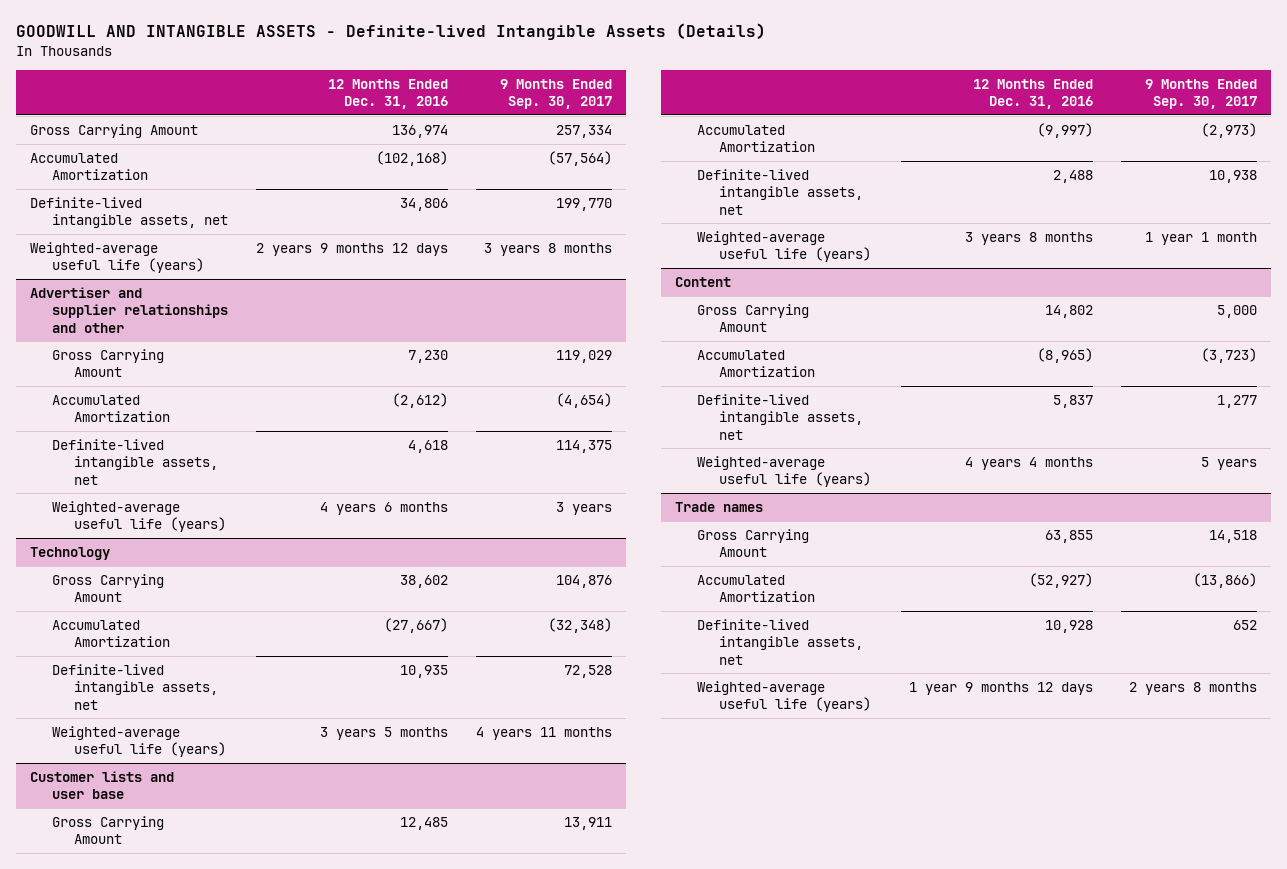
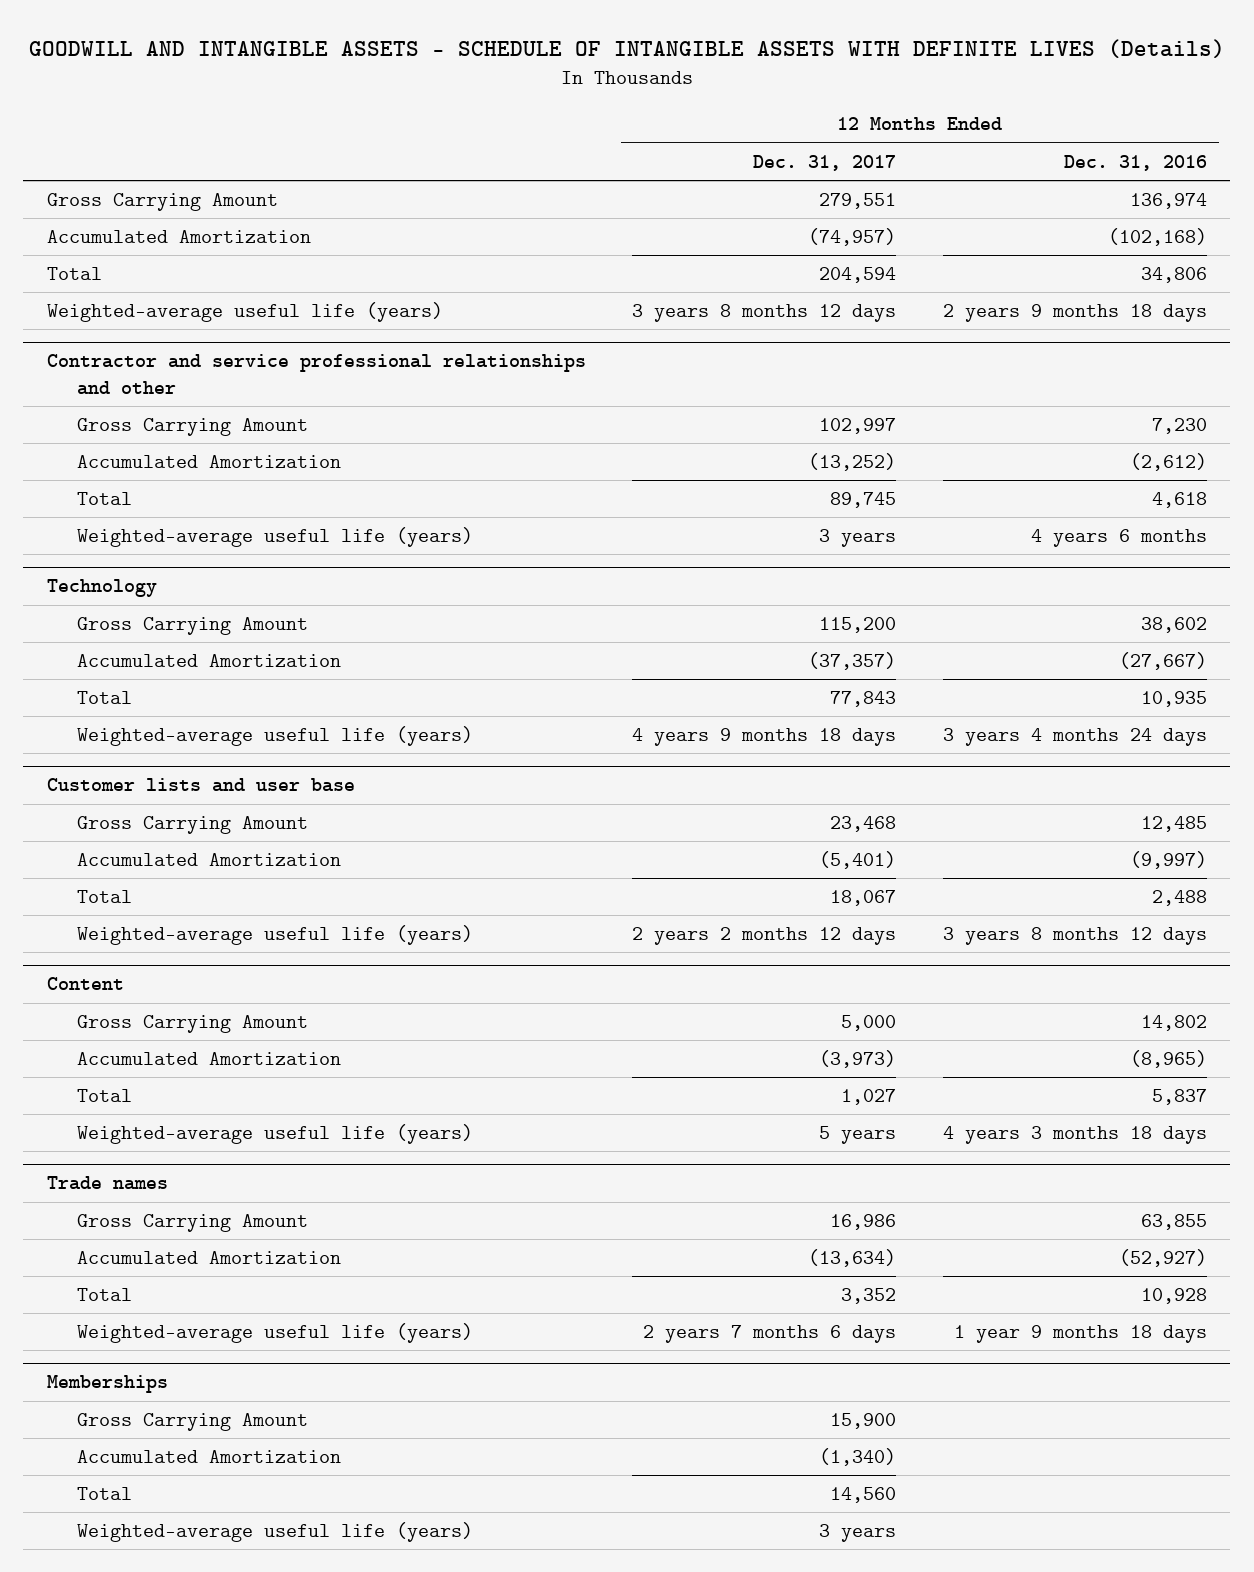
- GOODWILL AND INTANGIBLE ASSETS - Definite-lived Intangible Assets (Details)
+ GOODWILL AND INTANGIBLE ASSETS - SCHEDULE OF INTANGIBLE ASSETS WITH DEFINITE LIVES (Details)
- | 12 Months Ended Dec. 31, 2016 | 9 Months Ended Sep. 30, 2017
+ | 12 Months Ended Dec. 31, 2017 | 12 Months Ended Dec. 31, 2016
- Definite-lived intangible assets, net | 34,806 | 199,770
- Weighted-average useful life (years) | 2 years 9 months 12 days | 3 years 8 months
- Advertiser and supplier relationships and other
+ Total | 204,594 | 34,806
+ Weighted-average useful life (years) | 3 years 8 months 12 days | 2 years 9 months 18 days
+ Contractor and service professional relationships and other
- Definite-lived intangible assets, net | 4,618 | 114,375
+ Total | 89,745 | 4,618
@ Technology
- Definite-lived intangible assets, net | 10,935 | 72,528
- Weighted-average useful life (years) | 3 years 5 months | 4 years 11 months
+ Total | 77,843 | 10,935
+ Weighted-average useful life (years) | 4 years 9 months 18 days | 3 years 4 months 24 days
@ Customer lists and user base
- Definite-lived intangible assets, net | 2,488 | 10,938
- Weighted-average useful life (years) | 3 years 8 months | 1 year 1 month
+ Total | 18,067 | 2,488
+ Weighted-average useful life (years) | 2 years 2 months 12 days | 3 years 8 months 12 days
@ Content
- Definite-lived intangible assets, net | 5,837 | 1,277
- Weighted-average useful life (years) | 4 years 4 months | 5 years
+ Total | 1,027 | 5,837
+ Weighted-average useful life (years) | 5 years | 4 years 3 months 18 days
@ Trade names
- Definite-lived intangible assets, net | 10,928 | 652
- Weighted-average useful life (years) | 1 year 9 months 12 days | 2 years 8 months
+ Total | 3,352 | 10,928
+ Weighted-average useful life (years) | 2 years 7 months 6 days | 1 year 9 months 18 days
+ Memberships
+ Gross Carrying Amount | 15,900 |
+ Accumulated Amortization | (1,340) |
+ Total | 14,560 |
+ Weighted-average useful life (years) | 3 years |

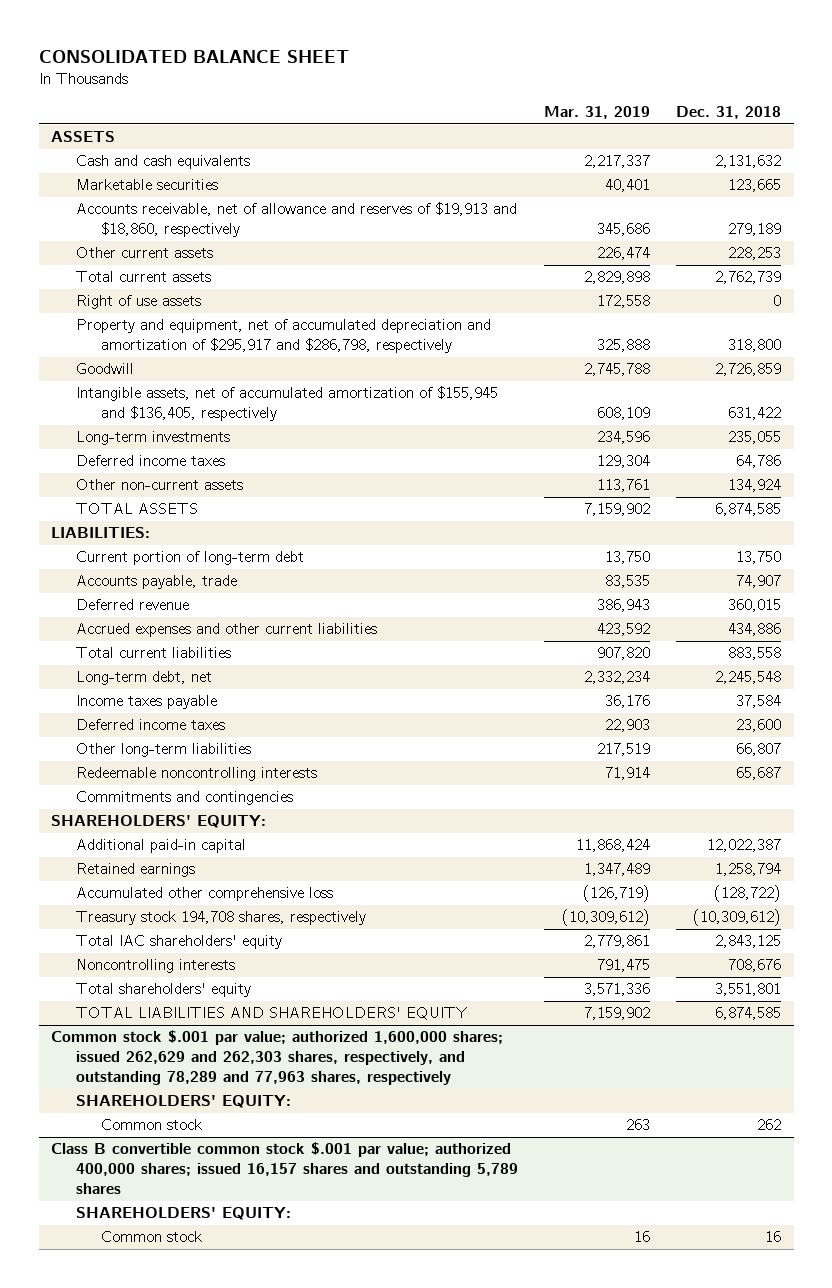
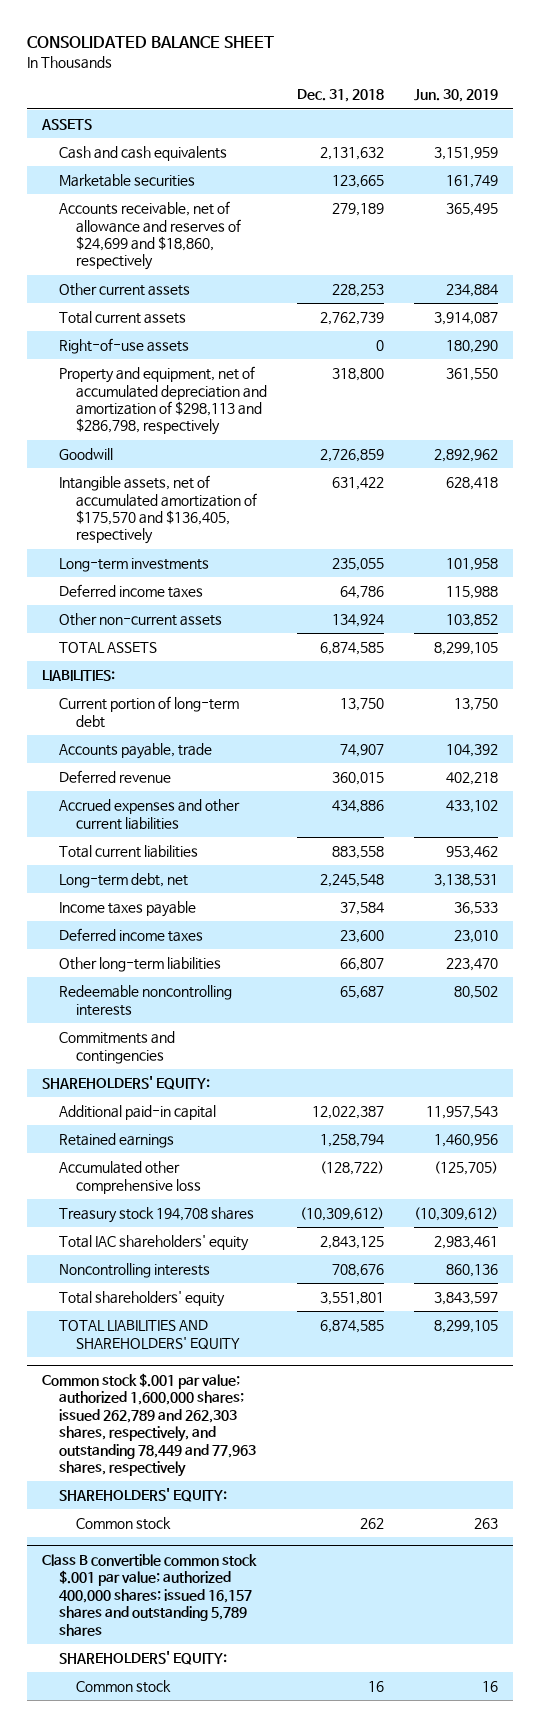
- | Mar. 31, 2019 | Dec. 31, 2018
+ | Dec. 31, 2018 | Jun. 30, 2019
- Accounts receivable, net of allowance and reserves of $19,913 and $18,860, respectively | 345,686 | 279,189
+ Accounts receivable, net of allowance and reserves of $24,699 and $18,860, respectively | 279,189 | 365,495
- Right of use assets | 172,558 | 0
- Property and equipment, net of accumulated depreciation and amortization of $295,917 and $286,798, respectively | 325,888 | 318,800
+ Right-of-use assets | 0 | 180,290
+ Property and equipment, net of accumulated depreciation and amortization of $298,113 and $286,798, respectively | 318,800 | 361,550
- Intangible assets, net of accumulated amortization of $155,945 and $136,405, respectively | 608,109 | 631,422
+ Intangible assets, net of accumulated amortization of $175,570 and $136,405, respectively | 631,422 | 628,418
- Treasury stock 194,708 shares, respectively | (10,309,612) | (10,309,612)
+ Treasury stock 194,708 shares | (10,309,612) | (10,309,612)
- Common stock $.001 par value; authorized 1,600,000 shares; issued 262,629 and 262,303 shares, respectively, and outstanding 78,289 and 77,963 shares, respectively
+ Common stock $.001 par value; authorized 1,600,000 shares; issued 262,789 and 262,303 shares, respectively, and outstanding 78,449 and 77,963 shares, respectively

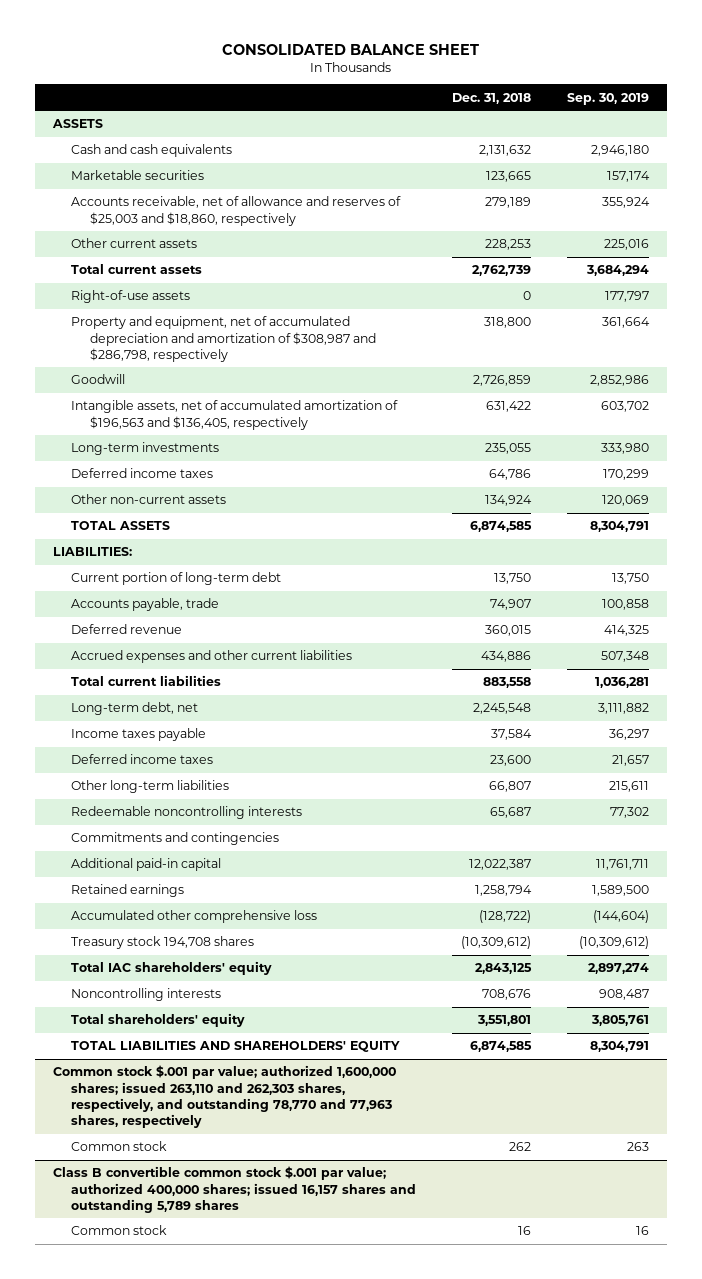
- | Dec. 31, 2018 | Jun. 30, 2019
+ | Dec. 31, 2018 | Sep. 30, 2019
- Accounts receivable, net of allowance and reserves of $24,699 and $18,860, respectively | 279,189 | 365,495
+ Accounts receivable, net of allowance and reserves of $25,003 and $18,860, respectively | 279,189 | 355,924
- Property and equipment, net of accumulated depreciation and amortization of $298,113 and $286,798, respectively | 318,800 | 361,550
+ Property and equipment, net of accumulated depreciation and amortization of $308,987 and $286,798, respectively | 318,800 | 361,664
- Intangible assets, net of accumulated amortization of $175,570 and $136,405, respectively | 631,422 | 628,418
+ Intangible assets, net of accumulated amortization of $196,563 and $136,405, respectively | 631,422 | 603,702
- SHAREHOLDERS' EQUITY:
- Common stock $.001 par value; authorized 1,600,000 shares; issued 262,789 and 262,303 shares, respectively, and outstanding 78,449 and 77,963 shares, respectively
- SHAREHOLDERS' EQUITY:
+ Common stock $.001 par value; authorized 1,600,000 shares; issued 263,110 and 262,303 shares, respectively, and outstanding 78,770 and 77,963 shares, respectively
@ Class B convertible common stock $.001 par value; authorized 400,000 shares; issued 16,157 shares and outstanding 5,789 shares
- SHAREHOLDERS' EQUITY:

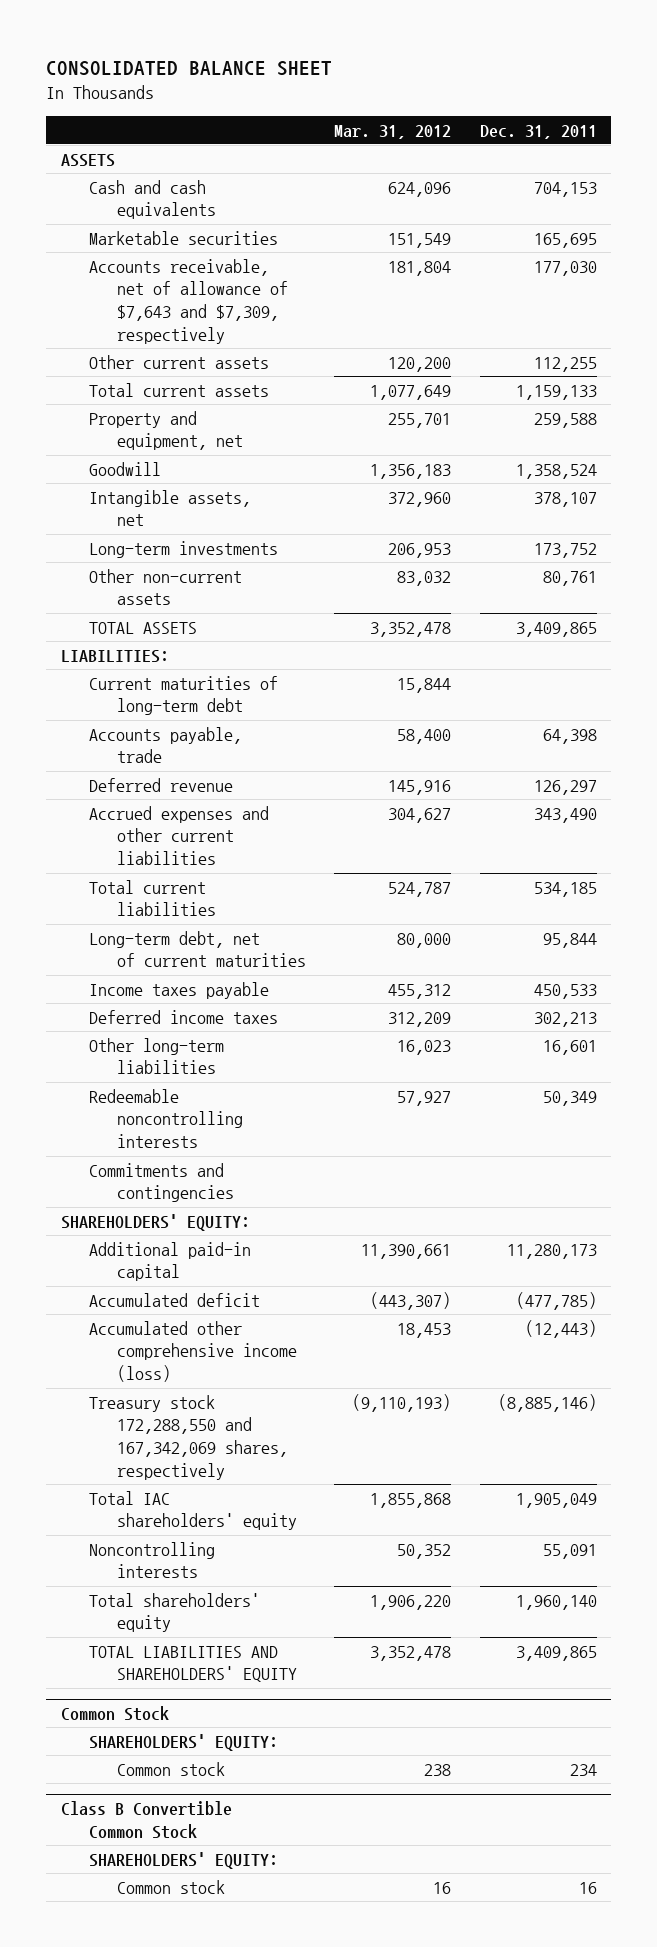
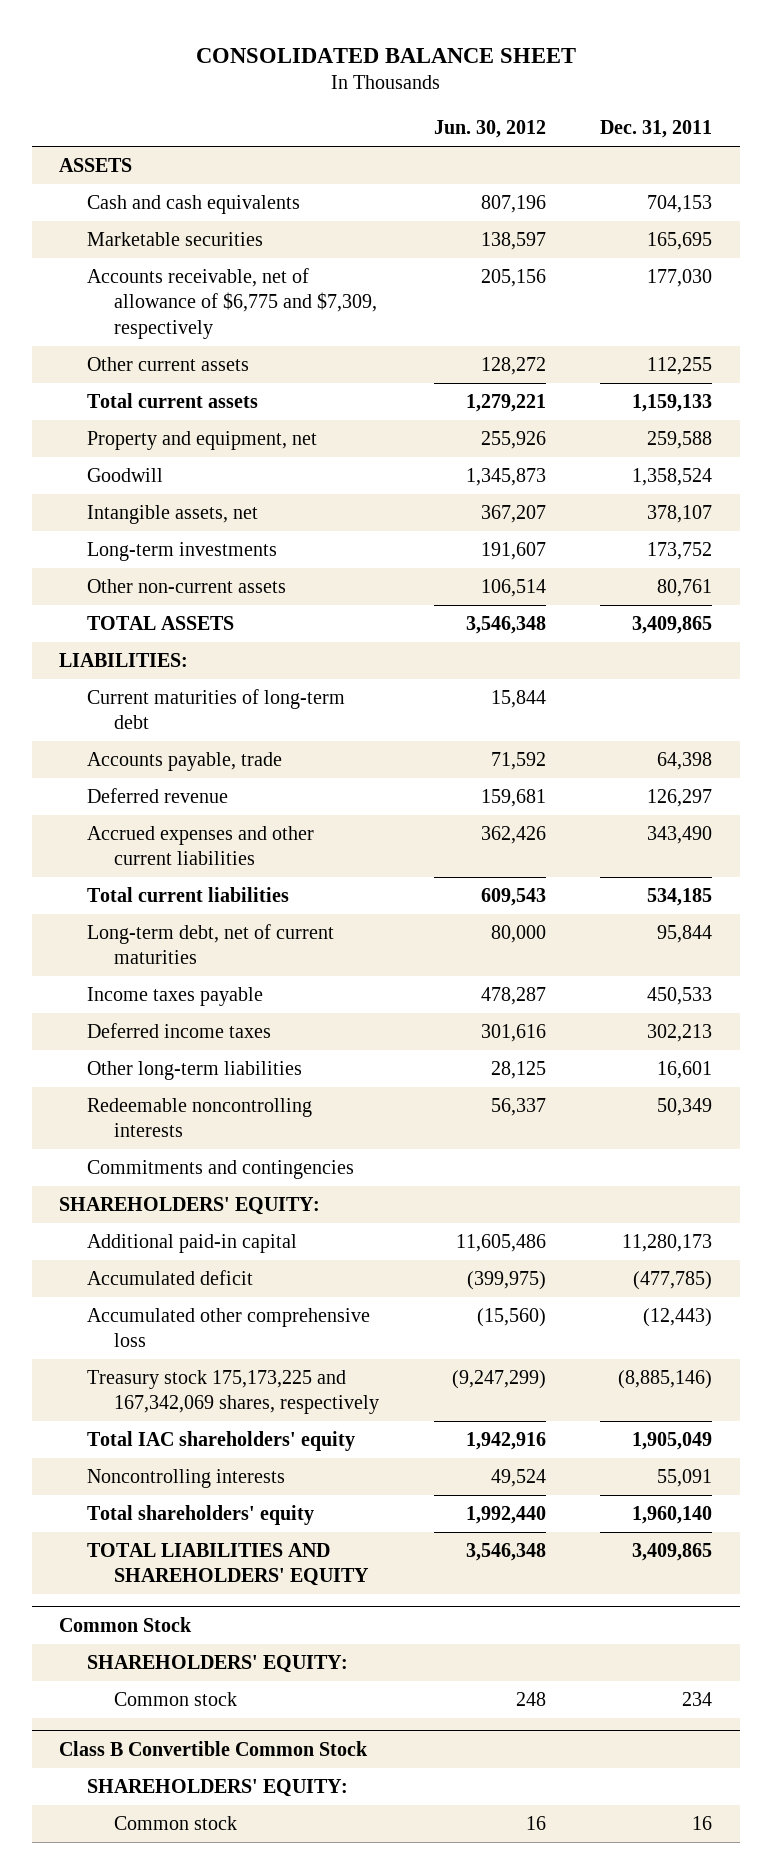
- | Mar. 31, 2012 | Dec. 31, 2011
+ | Jun. 30, 2012 | Dec. 31, 2011
- Accounts receivable, net of allowance of $7,643 and $7,309, respectively | 181,804 | 177,030
+ Accounts receivable, net of allowance of $6,775 and $7,309, respectively | 205,156 | 177,030
- Accumulated other comprehensive income (loss) | 18,453 | (12,443)
- Treasury stock 172,288,550 and 167,342,069 shares, respectively | (9,110,193) | (8,885,146)
+ Accumulated other comprehensive loss | (15,560) | (12,443)
+ Treasury stock 175,173,225 and 167,342,069 shares, respectively | (9,247,299) | (8,885,146)

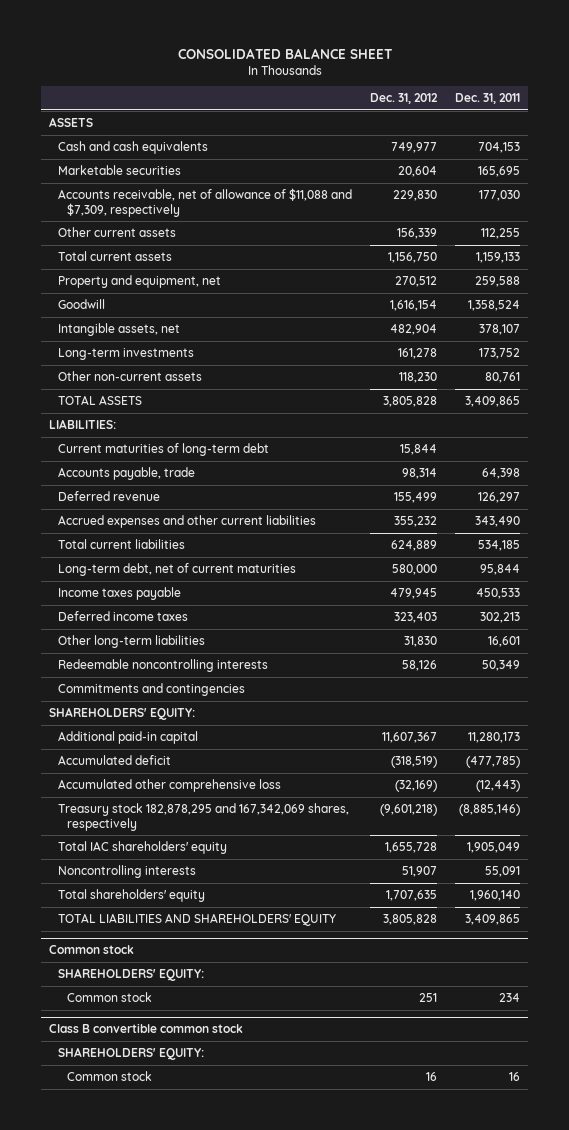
- | Jun. 30, 2012 | Dec. 31, 2011
+ | Dec. 31, 2012 | Dec. 31, 2011
- Accounts receivable, net of allowance of $6,775 and $7,309, respectively | 205,156 | 177,030
+ Accounts receivable, net of allowance of $11,088 and $7,309, respectively | 229,830 | 177,030
- Treasury stock 175,173,225 and 167,342,069 shares, respectively | (9,247,299) | (8,885,146)
+ Treasury stock 182,878,295 and 167,342,069 shares, respectively | (9,601,218) | (8,885,146)
- Common Stock
+ Common stock
- Class B Convertible Common Stock
+ Class B convertible common stock

